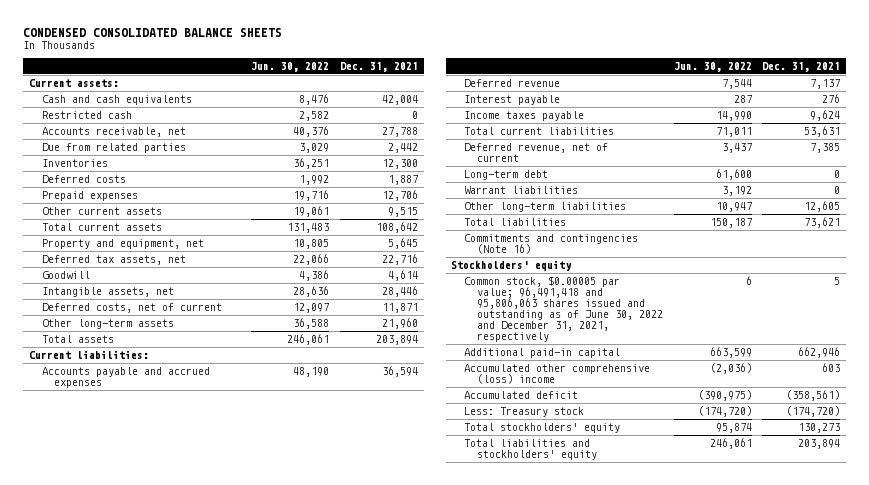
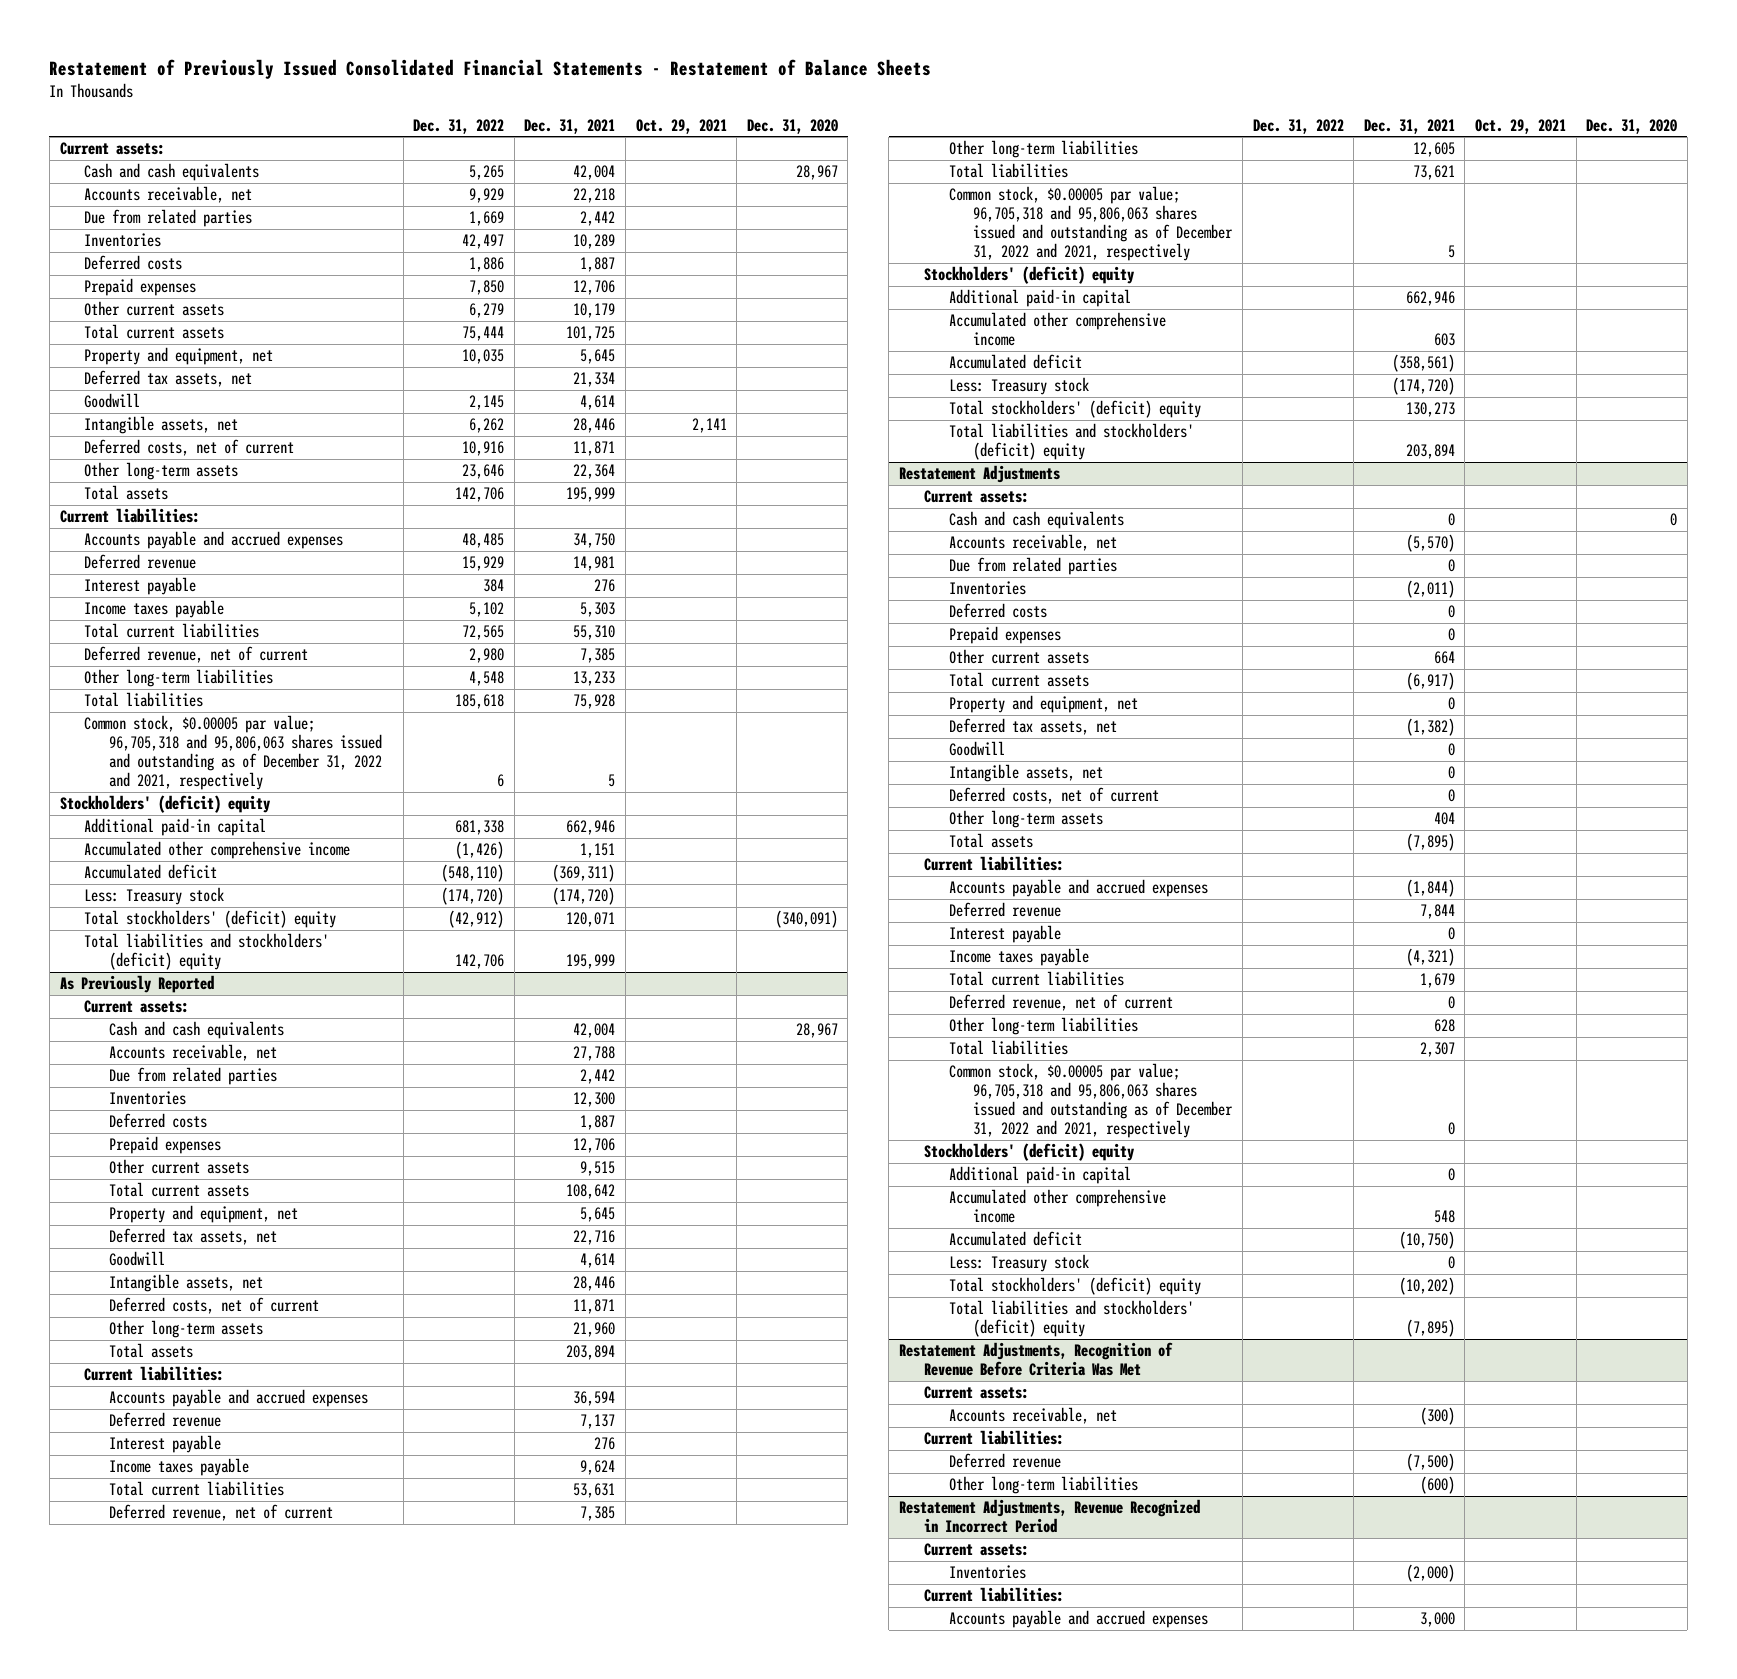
- CONDENSED CONSOLIDATED BALANCE SHEETS
+ Restatement of Previously Issued Consolidated Financial Statements - Restatement of Balance Sheets
- | Jun. 30, 2022 | Dec. 31, 2021
+ | Dec. 31, 2022 | Dec. 31, 2021 | Oct. 29, 2021 | Dec. 31, 2020
- Restricted cash | 2,582 | 0
+ Accounts receivable, net | 9,929 | 22,218 | |
+ Due from related parties | 1,669 | 2,442 | |
+ Inventories | 42,497 | 10,289 | |
+ Deferred costs | 1,886 | 1,887 | |
+ Prepaid expenses | 7,850 | 12,706 | |
+ Other current assets | 6,279 | 10,179 | |
+ Total current assets | 75,444 | 101,725 | |
+ Property and equipment, net | 10,035 | 5,645 | |
+ Deferred tax assets, net | | 21,334 | |
+ Goodwill | 2,145 | 4,614 | |
+ Intangible assets, net | 6,262 | 28,446 | 2,141 |
+ Deferred costs, net of current | 10,916 | 11,871 | |
+ Other long-term assets | 23,646 | 22,364 | |
+ Total assets | 142,706 | 195,999 | |
+ Current liabilities:
+ Accounts payable and accrued expenses | 48,485 | 34,750 | |
+ Deferred revenue | 15,929 | 14,981 | |
+ Interest payable | 384 | 276 | |
+ Income taxes payable | 5,102 | 5,303 | |
+ Total current liabilities | 72,565 | 55,310 | |
+ Deferred revenue, net of current | 2,980 | 7,385 | |
+ Other long-term liabilities | 4,548 | 13,233 | |
+ Total liabilities | 185,618 | 75,928 | |
+ Common stock, $0.00005 par value; 96,705,318 and 95,806,063 shares issued and outstanding as of December 31, 2022 and 2021, respectively | 6 | 5 | |
+ Stockholders' (deficit) equity
+ Additional paid-in capital | 681,338 | 662,946 | |
+ Accumulated other comprehensive income | (1,426) | 1,151 | |
+ Accumulated deficit | (548,110) | (369,311) | |
+ Less: Treasury stock | (174,720) | (174,720) | |
+ Total stockholders' (deficit) equity | (42,912) | 120,071 | | (340,091)
+ Total liabilities and stockholders' (deficit) equity | 142,706 | 195,999 | |
+ As Previously Reported
+ Current assets:
+ Cash and cash equivalents | | 42,004 | | 28,967
- Long-term debt | 61,600 | 0
- Warrant liabilities | 3,192 | 0
- Commitments and contingencies (Note 16)
- Stockholders' equity
- Common stock, $0.00005 par value; 96,491,418 and 95,806,063 shares issued and outstanding as of June 30, 2022 and December 31, 2021, respectively | 6 | 5
+ Common stock, $0.00005 par value; 96,705,318 and 95,806,063 shares issued and outstanding as of December 31, 2022 and 2021, respectively | | 5 | |
+ Stockholders' (deficit) equity
- Accumulated other comprehensive (loss) income | (2,036) | 603
+ Accumulated other comprehensive income | | 603 | |
- Total stockholders' equity | 95,874 | 130,273
- Total liabilities and stockholders' equity | 246,061 | 203,894
+ Total stockholders' (deficit) equity | | 130,273 | |
+ Total liabilities and stockholders' (deficit) equity | | 203,894 | |
+ Restatement Adjustments
+ Current assets:
+ Cash and cash equivalents | | 0 | | 0
+ Accounts receivable, net | | (5,570) | |
+ Due from related parties | | 0 | |
+ Inventories | | (2,011) | |
+ Deferred costs | | 0 | |
+ Prepaid expenses | | 0 | |
+ Other current assets | | 664 | |
+ Total current assets | | (6,917) | |
+ Property and equipment, net | | 0 | |
+ Deferred tax assets, net | | (1,382) | |
+ Goodwill | | 0 | |
+ Intangible assets, net | | 0 | |
+ Deferred costs, net of current | | 0 | |
+ Other long-term assets | | 404 | |
+ Total assets | | (7,895) | |
+ Current liabilities:
+ Accounts payable and accrued expenses | | (1,844) | |
+ Deferred revenue | | 7,844 | |
+ Interest payable | | 0 | |
+ Income taxes payable | | (4,321) | |
+ Total current liabilities | | 1,679 | |
+ Deferred revenue, net of current | | 0 | |
+ Other long-term liabilities | | 628 | |
+ Total liabilities | | 2,307 | |
+ Common stock, $0.00005 par value; 96,705,318 and 95,806,063 shares issued and outstanding as of December 31, 2022 and 2021, respectively | | 0 | |
+ Stockholders' (deficit) equity
+ Additional paid-in capital | | 0 | |
+ Accumulated other comprehensive income | | 548 | |
+ Accumulated deficit | | (10,750) | |
+ Less: Treasury stock | | 0 | |
+ Total stockholders' (deficit) equity | | (10,202) | |
+ Total liabilities and stockholders' (deficit) equity | | (7,895) | |
+ Restatement Adjustments, Recognition of Revenue Before Criteria Was Met
+ Current assets:
+ Accounts receivable, net | | (300) | |
+ Current liabilities:
+ Deferred revenue | | (7,500) | |
+ Other long-term liabilities | | (600) | |
+ Restatement Adjustments, Revenue Recognized in Incorrect Period
+ Current assets:
+ Inventories | | (2,000) | |
+ Current liabilities:
+ Accounts payable and accrued expenses | | 3,000 | |

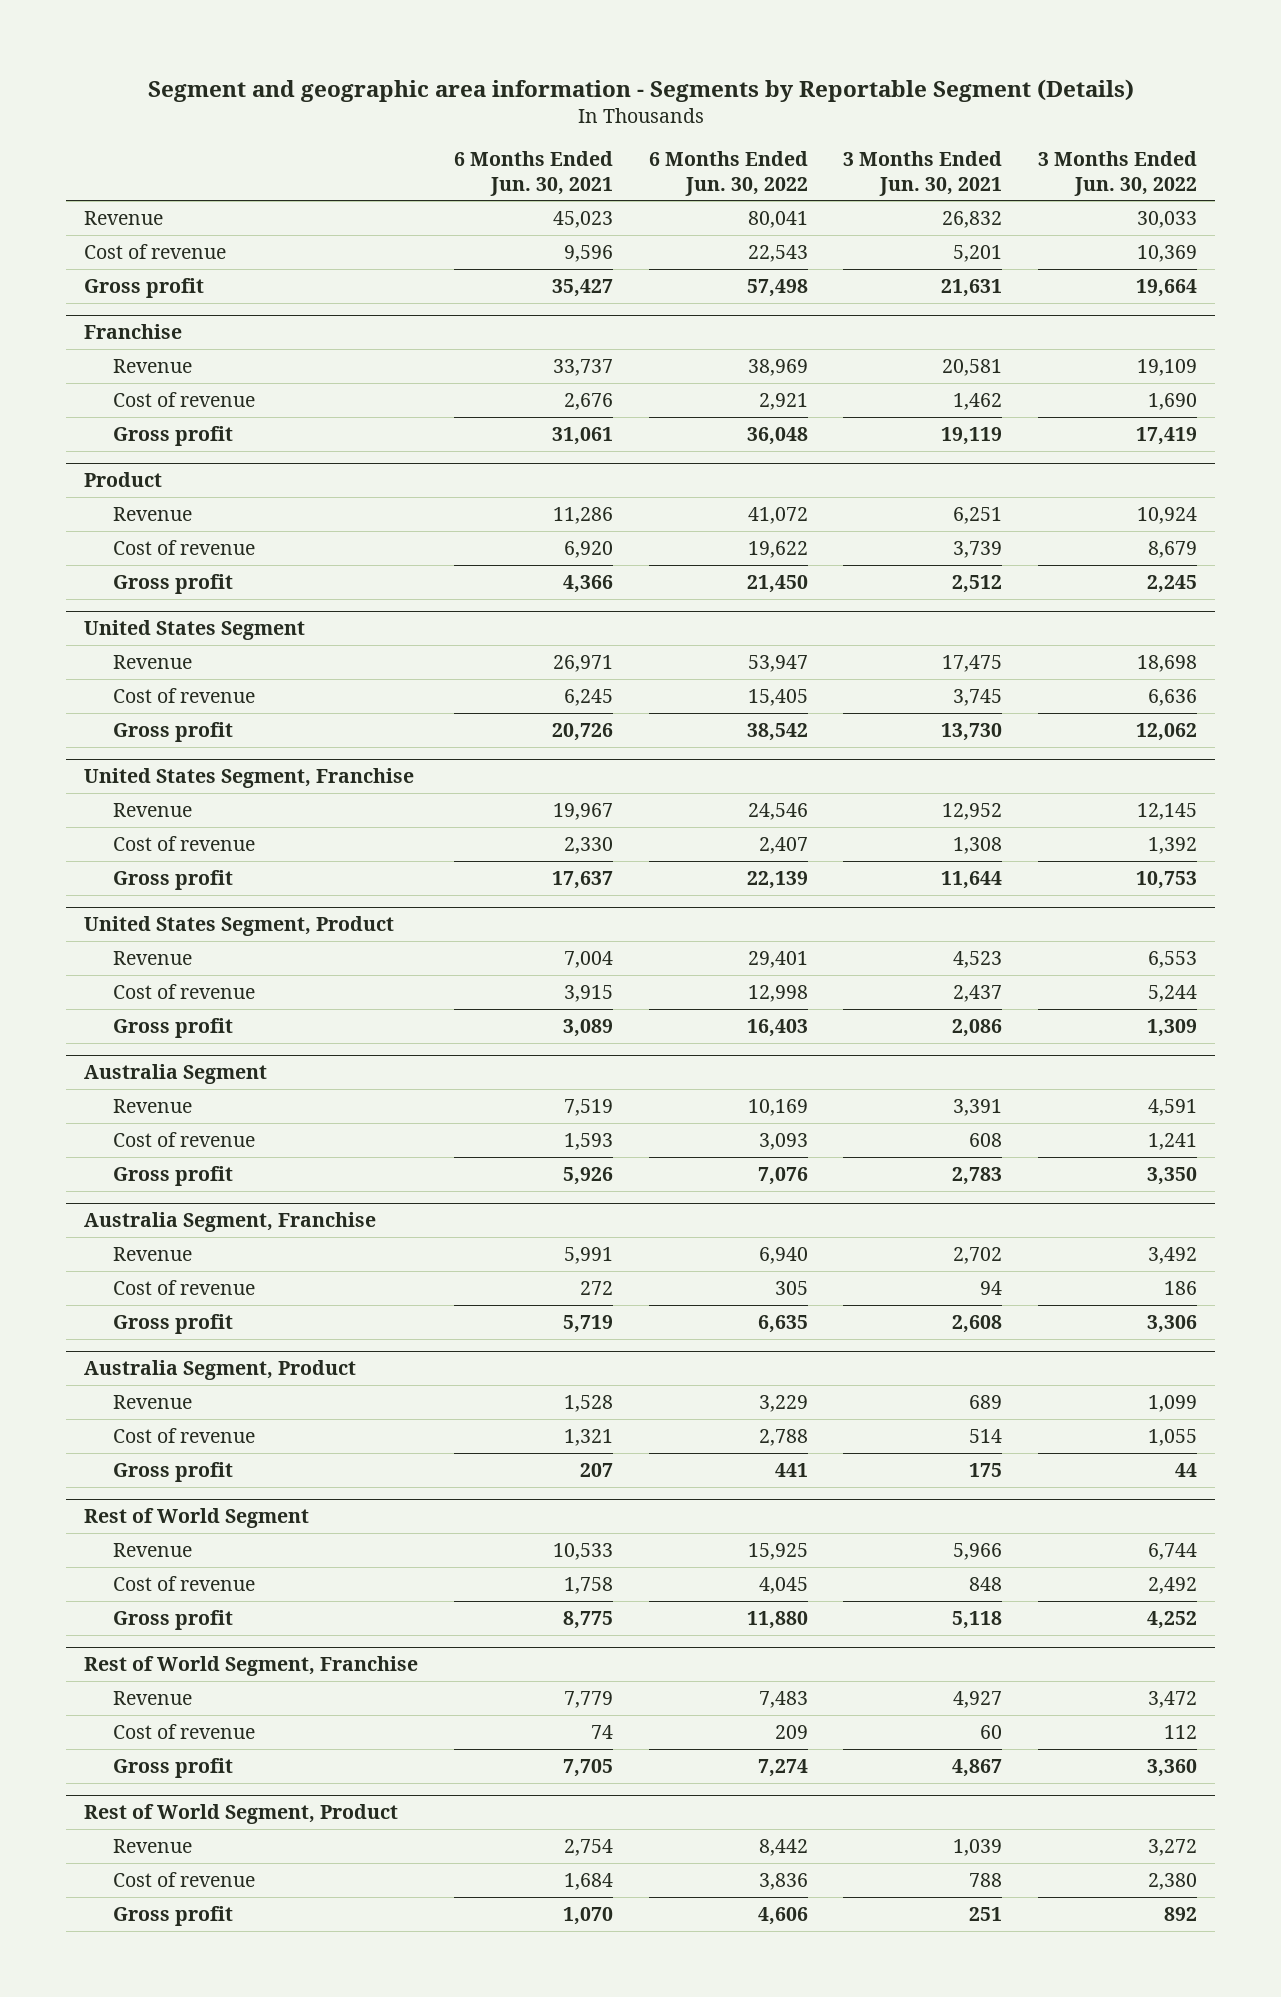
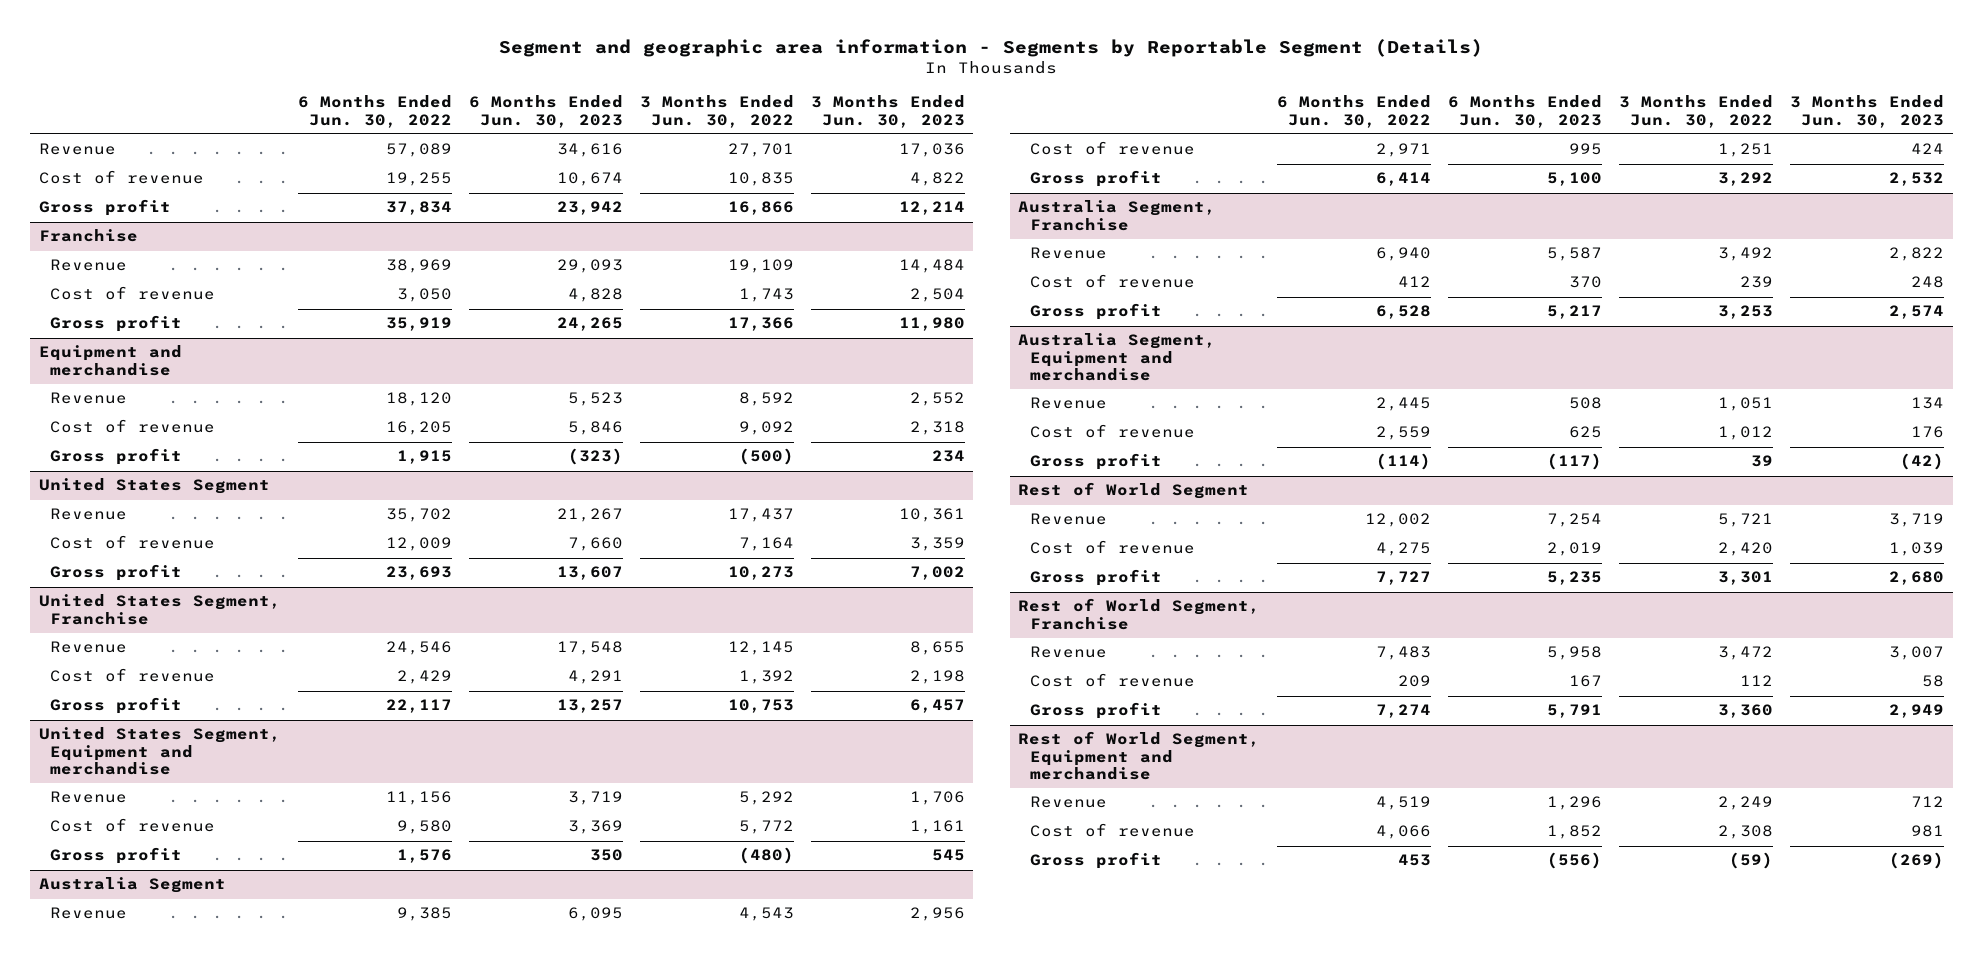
- | 6 Months Ended Jun. 30, 2021 | 6 Months Ended Jun. 30, 2022 | 3 Months Ended Jun. 30, 2021 | 3 Months Ended Jun. 30, 2022
+ | 6 Months Ended Jun. 30, 2022 | 6 Months Ended Jun. 30, 2023 | 3 Months Ended Jun. 30, 2022 | 3 Months Ended Jun. 30, 2023
- Revenue | 45,023 | 80,041 | 26,832 | 30,033
- Cost of revenue | 9,596 | 22,543 | 5,201 | 10,369
- Gross profit | 35,427 | 57,498 | 21,631 | 19,664
+ Revenue | 57,089 | 34,616 | 27,701 | 17,036
+ Cost of revenue | 19,255 | 10,674 | 10,835 | 4,822
+ Gross profit | 37,834 | 23,942 | 16,866 | 12,214
@ Franchise
- Cost of revenue | 2,676 | 2,921 | 1,462 | 1,690
- Gross profit | 31,061 | 36,048 | 19,119 | 17,419
- Product
- Revenue | 11,286 | 41,072 | 6,251 | 10,924
- Cost of revenue | 6,920 | 19,622 | 3,739 | 8,679
- Gross profit | 4,366 | 21,450 | 2,512 | 2,245
@ Franchise
+ Cost of revenue | 3,050 | 4,828 | 1,743 | 2,504
+ Gross profit | 35,919 | 24,265 | 17,366 | 11,980
+ Equipment and merchandise
+ Revenue | 18,120 | 5,523 | 8,592 | 2,552
+ Cost of revenue | 16,205 | 5,846 | 9,092 | 2,318
+ Gross profit | 1,915 | (323) | (500) | 234
@ United States Segment
- Revenue | 26,971 | 53,947 | 17,475 | 18,698
- Cost of revenue | 6,245 | 15,405 | 3,745 | 6,636
- Gross profit | 20,726 | 38,542 | 13,730 | 12,062
+ Revenue | 35,702 | 21,267 | 17,437 | 10,361
+ Cost of revenue | 12,009 | 7,660 | 7,164 | 3,359
+ Gross profit | 23,693 | 13,607 | 10,273 | 7,002
@ United States Segment, Franchise
- Cost of revenue | 2,330 | 2,407 | 1,308 | 1,392
- Gross profit | 17,637 | 22,139 | 11,644 | 10,753
- United States Segment, Product
- Revenue | 7,004 | 29,401 | 4,523 | 6,553
- Cost of revenue | 3,915 | 12,998 | 2,437 | 5,244
- Gross profit | 3,089 | 16,403 | 2,086 | 1,309
@ United States Segment, Franchise
+ Cost of revenue | 2,429 | 4,291 | 1,392 | 2,198
+ Gross profit | 22,117 | 13,257 | 10,753 | 6,457
+ United States Segment, Equipment and merchandise
+ Revenue | 11,156 | 3,719 | 5,292 | 1,706
+ Cost of revenue | 9,580 | 3,369 | 5,772 | 1,161
+ Gross profit | 1,576 | 350 | (480) | 545
@ Australia Segment
- Revenue | 7,519 | 10,169 | 3,391 | 4,591
- Cost of revenue | 1,593 | 3,093 | 608 | 1,241
- Gross profit | 5,926 | 7,076 | 2,783 | 3,350
+ Revenue | 9,385 | 6,095 | 4,543 | 2,956
+ Cost of revenue | 2,971 | 995 | 1,251 | 424
+ Gross profit | 6,414 | 5,100 | 3,292 | 2,532
@ Australia Segment, Franchise
- Cost of revenue | 272 | 305 | 94 | 186
- Gross profit | 5,719 | 6,635 | 2,608 | 3,306
- Australia Segment, Product
- Revenue | 1,528 | 3,229 | 689 | 1,099
- Cost of revenue | 1,321 | 2,788 | 514 | 1,055
- Gross profit | 207 | 441 | 175 | 44
@ Australia Segment, Franchise
+ Cost of revenue | 412 | 370 | 239 | 248
+ Gross profit | 6,528 | 5,217 | 3,253 | 2,574
+ Australia Segment, Equipment and merchandise
+ Revenue | 2,445 | 508 | 1,051 | 134
+ Cost of revenue | 2,559 | 625 | 1,012 | 176
+ Gross profit | (114) | (117) | 39 | (42)
@ Rest of World Segment
- Revenue | 10,533 | 15,925 | 5,966 | 6,744
- Cost of revenue | 1,758 | 4,045 | 848 | 2,492
- Gross profit | 8,775 | 11,880 | 5,118 | 4,252
+ Revenue | 12,002 | 7,254 | 5,721 | 3,719
+ Cost of revenue | 4,275 | 2,019 | 2,420 | 1,039
+ Gross profit | 7,727 | 5,235 | 3,301 | 2,680
- Rest of World Segment, Product
- Revenue | 2,754 | 8,442 | 1,039 | 3,272
- Cost of revenue | 1,684 | 3,836 | 788 | 2,380
- Gross profit | 1,070 | 4,606 | 251 | 892
+ Rest of World Segment, Equipment and merchandise
+ Revenue | 4,519 | 1,296 | 2,249 | 712
+ Cost of revenue | 4,066 | 1,852 | 2,308 | 981
+ Gross profit | 453 | (556) | (59) | (269)

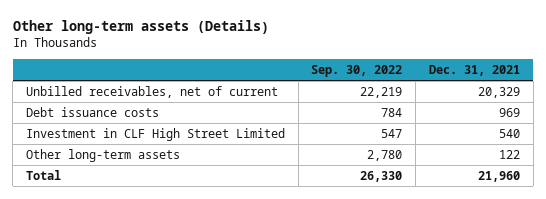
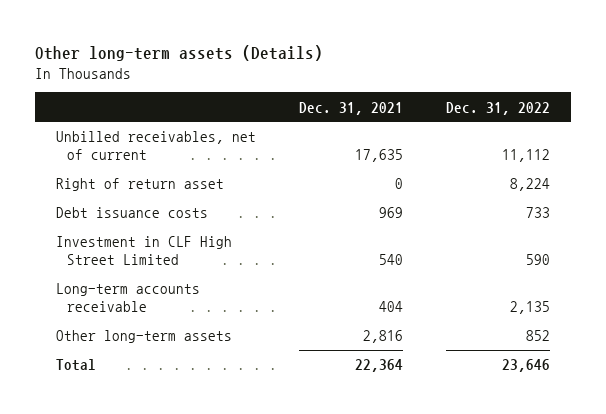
- | Sep. 30, 2022 | Dec. 31, 2021
+ | Dec. 31, 2021 | Dec. 31, 2022
- Unbilled receivables, net of current | 22,219 | 20,329
+ Unbilled receivables, net of current | 17,635 | 11,112
+ Right of return asset | 0 | 8,224
- Other long-term assets | 2,780 | 122
- Total | 26,330 | 21,960
+ Long-term accounts receivable | 404 | 2,135
+ Other long-term assets | 2,816 | 852
+ Total | 22,364 | 23,646

